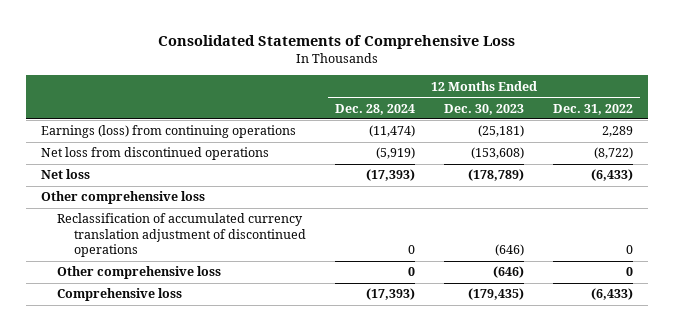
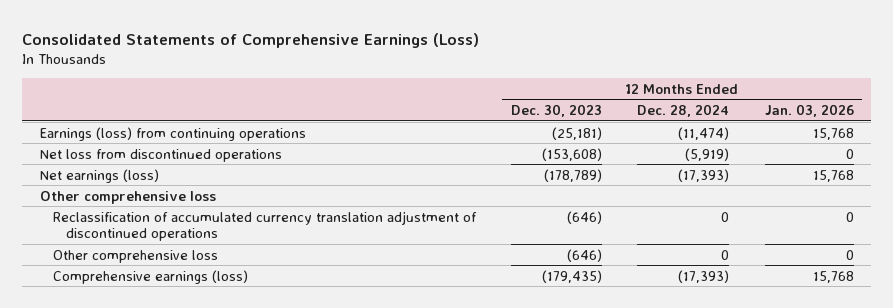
- Consolidated Statements of Comprehensive Loss
+ Consolidated Statements of Comprehensive Earnings (Loss)
- | 12 Months Ended Dec. 28, 2024 | 12 Months Ended Dec. 30, 2023 | 12 Months Ended Dec. 31, 2022
+ | 12 Months Ended Dec. 30, 2023 | 12 Months Ended Dec. 28, 2024 | 12 Months Ended Jan. 03, 2026
- Net loss | (17,393) | (178,789) | (6,433)
+ Net earnings (loss) | (178,789) | (17,393) | 15,768
- Comprehensive loss | (17,393) | (179,435) | (6,433)
+ Comprehensive earnings (loss) | (179,435) | (17,393) | 15,768

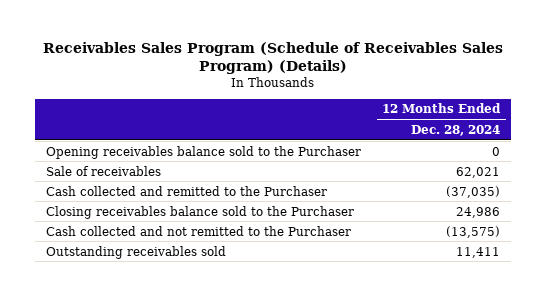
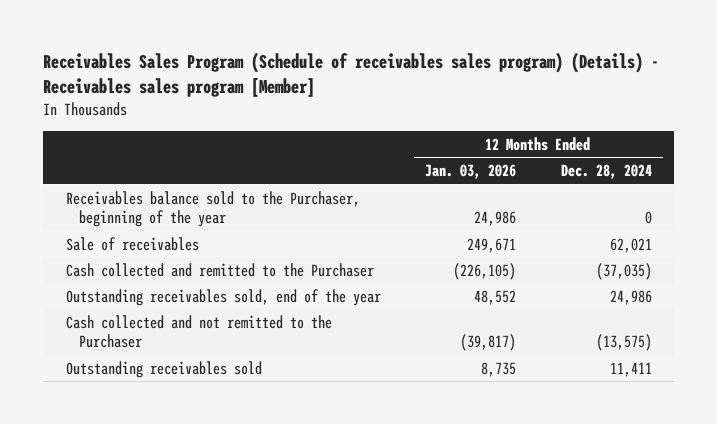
- Receivables Sales Program (Schedule of Receivables Sales Program) (Details)
+ Receivables Sales Program (Schedule of receivables sales program) (Details) - Receivables sales program [Member]
- | 12 Months Ended Dec. 28, 2024
+ | 12 Months Ended Jan. 03, 2026 | 12 Months Ended Dec. 28, 2024
- Opening receivables balance sold to the Purchaser | 0
+ Receivables balance sold to the Purchaser, beginning of the year | 24,986 | 0
- Closing receivables balance sold to the Purchaser | 24,986
+ Outstanding receivables sold, end of the year | 48,552 | 24,986

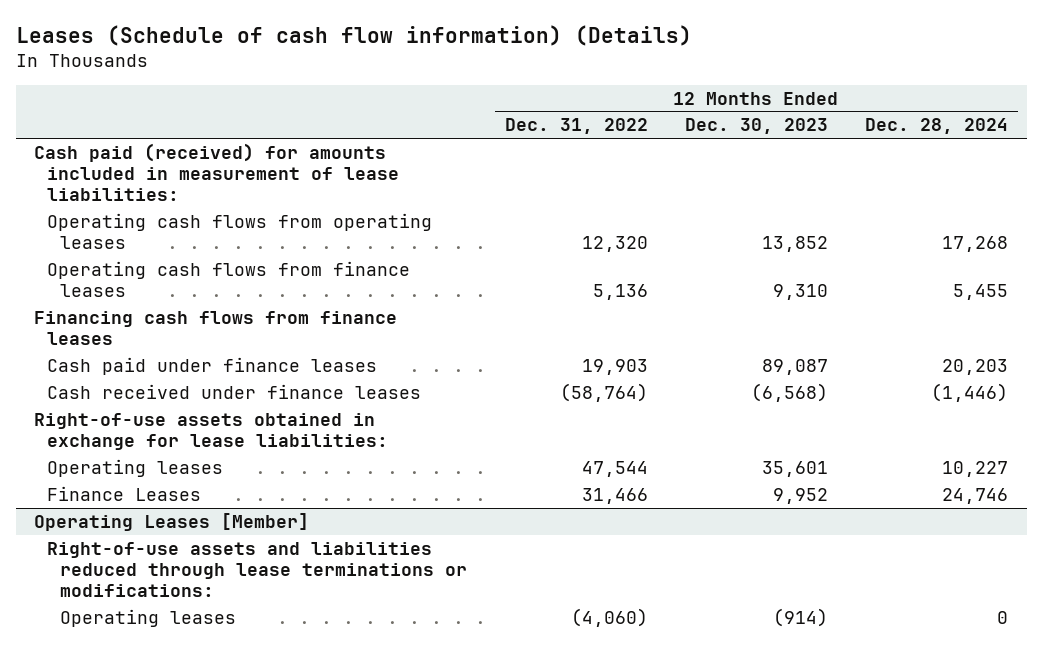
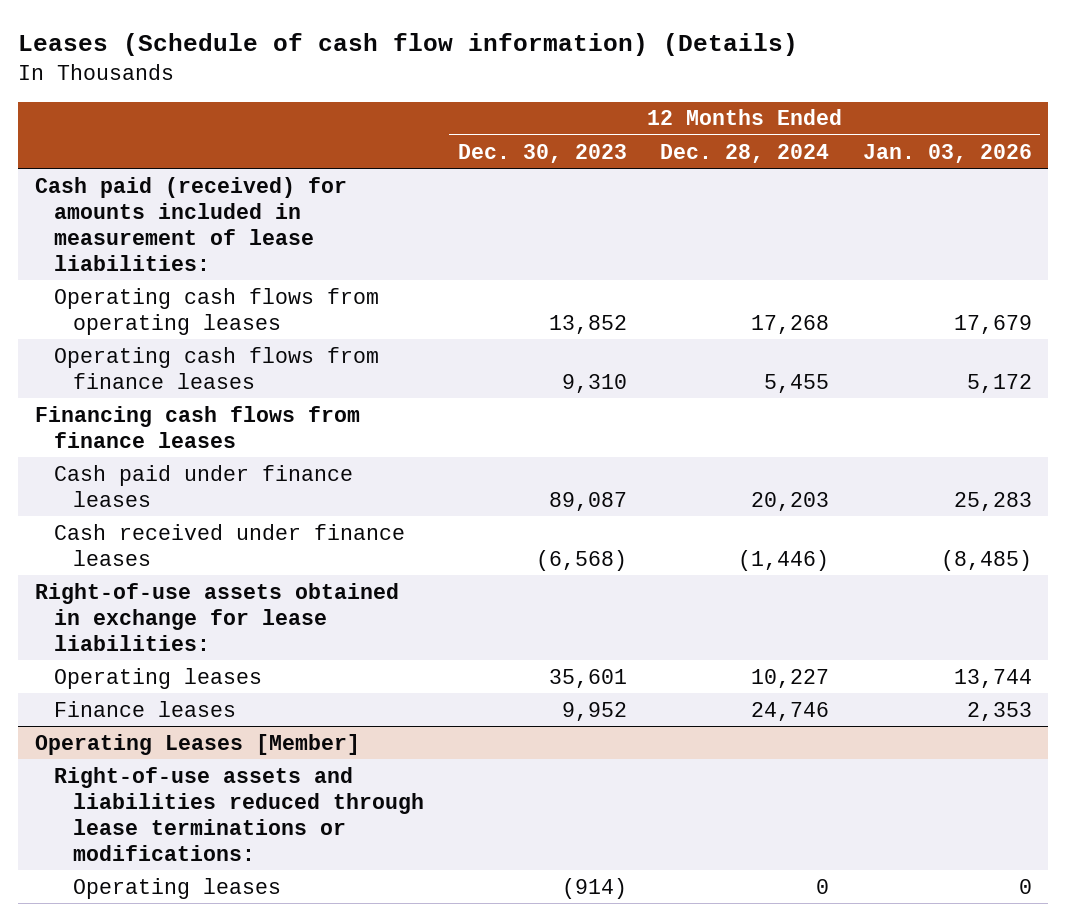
- | 12 Months Ended Dec. 31, 2022 | 12 Months Ended Dec. 30, 2023 | 12 Months Ended Dec. 28, 2024
+ | 12 Months Ended Dec. 30, 2023 | 12 Months Ended Dec. 28, 2024 | 12 Months Ended Jan. 03, 2026
- Finance Leases | 31,466 | 9,952 | 24,746
+ Finance leases | 9,952 | 24,746 | 2,353

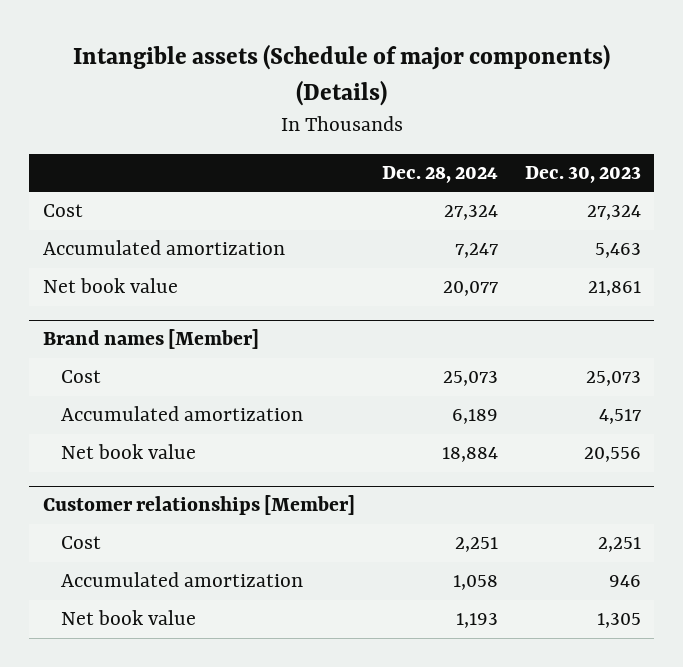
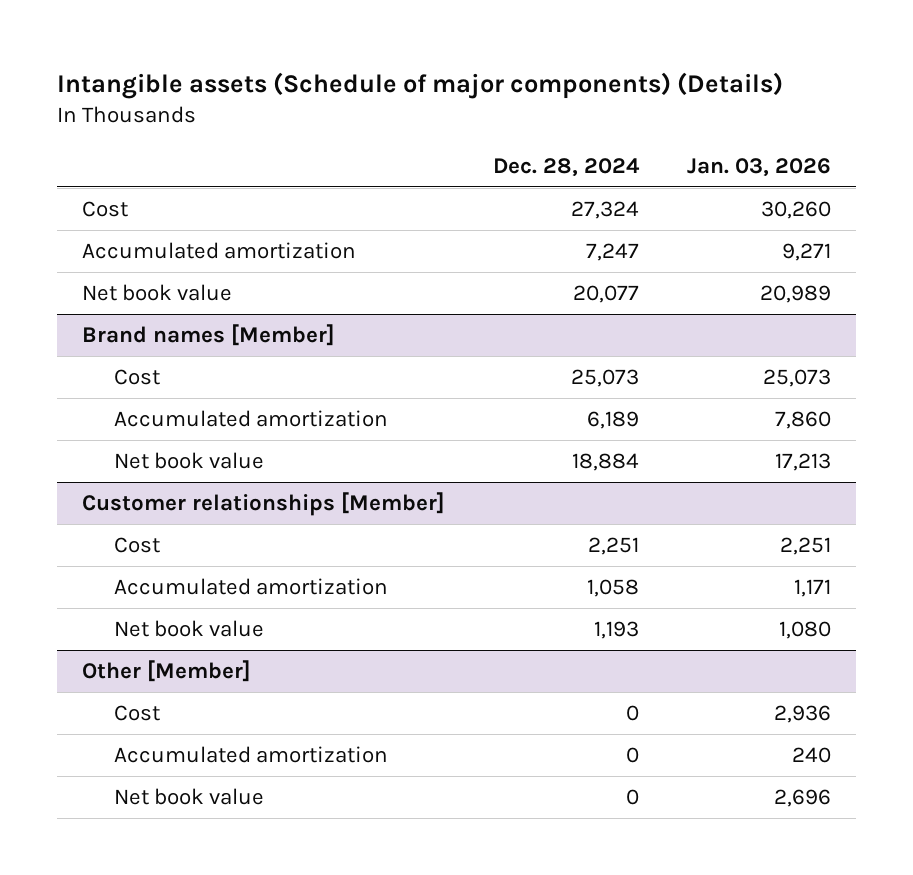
- | Dec. 28, 2024 | Dec. 30, 2023
+ | Dec. 28, 2024 | Jan. 03, 2026
+ Other [Member]
+ Cost | 0 | 2,936
+ Accumulated amortization | 0 | 240
+ Net book value | 0 | 2,696

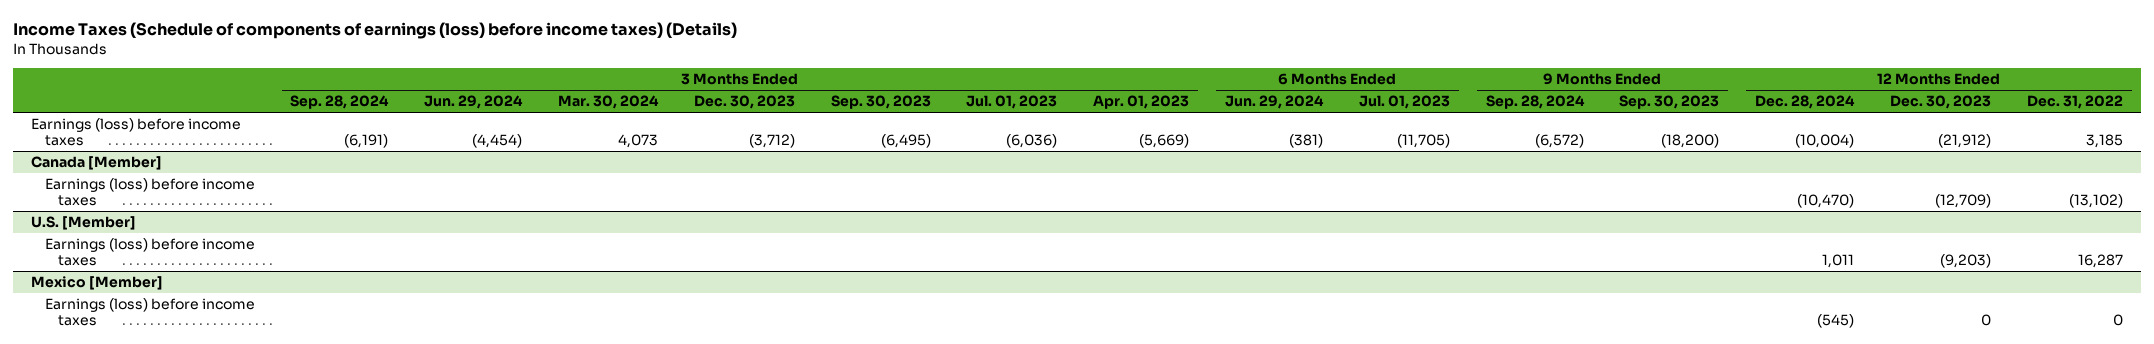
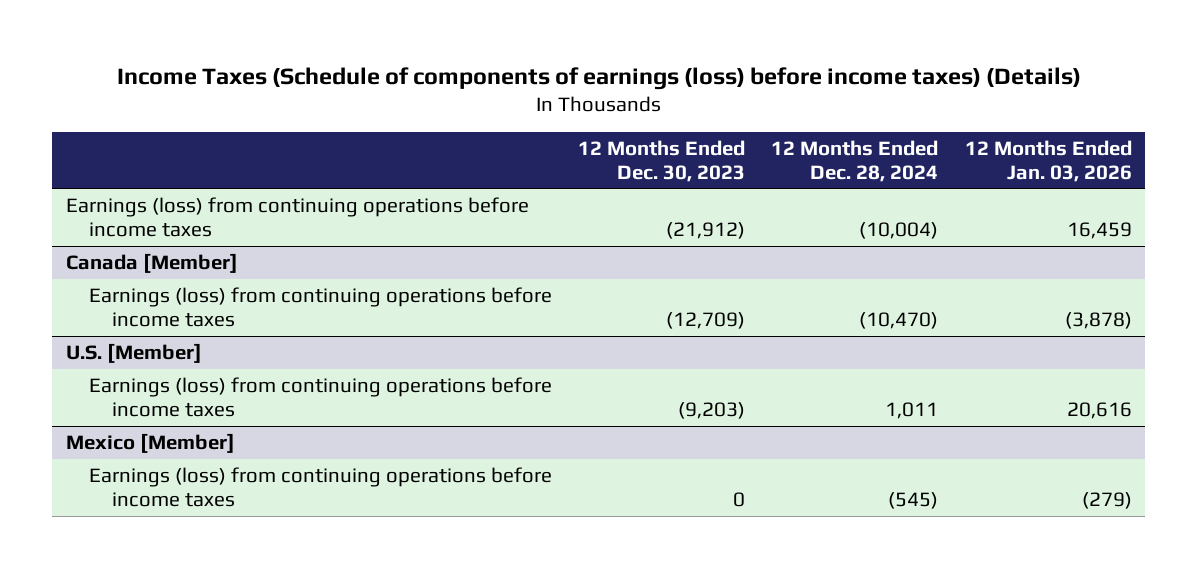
- | 3 Months Ended Sep. 28, 2024 | 3 Months Ended Jun. 29, 2024 | 3 Months Ended Mar. 30, 2024 | 3 Months Ended Dec. 30, 2023 | 3 Months Ended Sep. 30, 2023 | 3 Months Ended Jul. 01, 2023 | 3 Months Ended Apr. 01, 2023 | 6 Months Ended Jun. 29, 2024 | 6 Months Ended Jul. 01, 2023 | 9 Months Ended Sep. 28, 2024 | 9 Months Ended Sep. 30, 2023 | 12 Months Ended Dec. 28, 2024 | 12 Months Ended Dec. 30, 2023 | 12 Months Ended Dec. 31, 2022
+ | 12 Months Ended Dec. 30, 2023 | 12 Months Ended Dec. 28, 2024 | 12 Months Ended Jan. 03, 2026
- Earnings (loss) before income taxes | (6,191) | (4,454) | 4,073 | (3,712) | (6,495) | (6,036) | (5,669) | (381) | (11,705) | (6,572) | (18,200) | (10,004) | (21,912) | 3,185
+ Earnings (loss) from continuing operations before income taxes | (21,912) | (10,004) | 16,459
@ Canada [Member]
- Earnings (loss) before income taxes | | | | | | | | | | | | (10,470) | (12,709) | (13,102)
+ Earnings (loss) from continuing operations before income taxes | (12,709) | (10,470) | (3,878)
@ U.S. [Member]
- Earnings (loss) before income taxes | | | | | | | | | | | | 1,011 | (9,203) | 16,287
+ Earnings (loss) from continuing operations before income taxes | (9,203) | 1,011 | 20,616
@ Mexico [Member]
- Earnings (loss) before income taxes | | | | | | | | | | | | (545) | 0 | 0
+ Earnings (loss) from continuing operations before income taxes | 0 | (545) | (279)

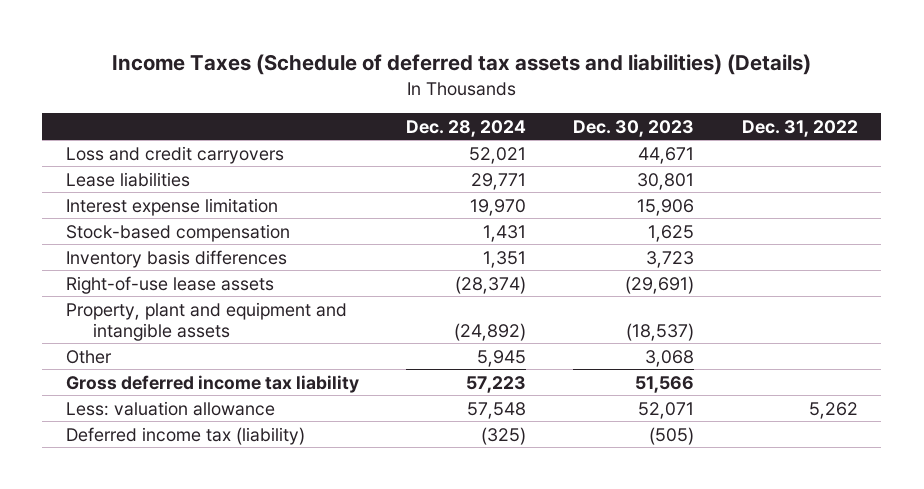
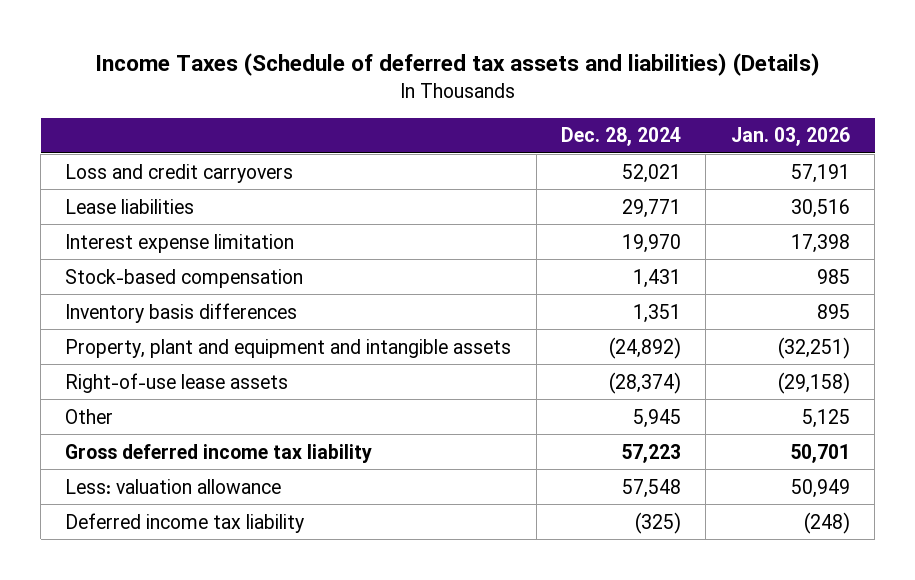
- | Dec. 28, 2024 | Dec. 30, 2023 | Dec. 31, 2022
+ | Dec. 28, 2024 | Jan. 03, 2026
moved down: Right-of-use lease assets | (28,374) | (29,158)
- Deferred income tax (liability) | (325) | (505) |
+ Deferred income tax liability | (325) | (248)

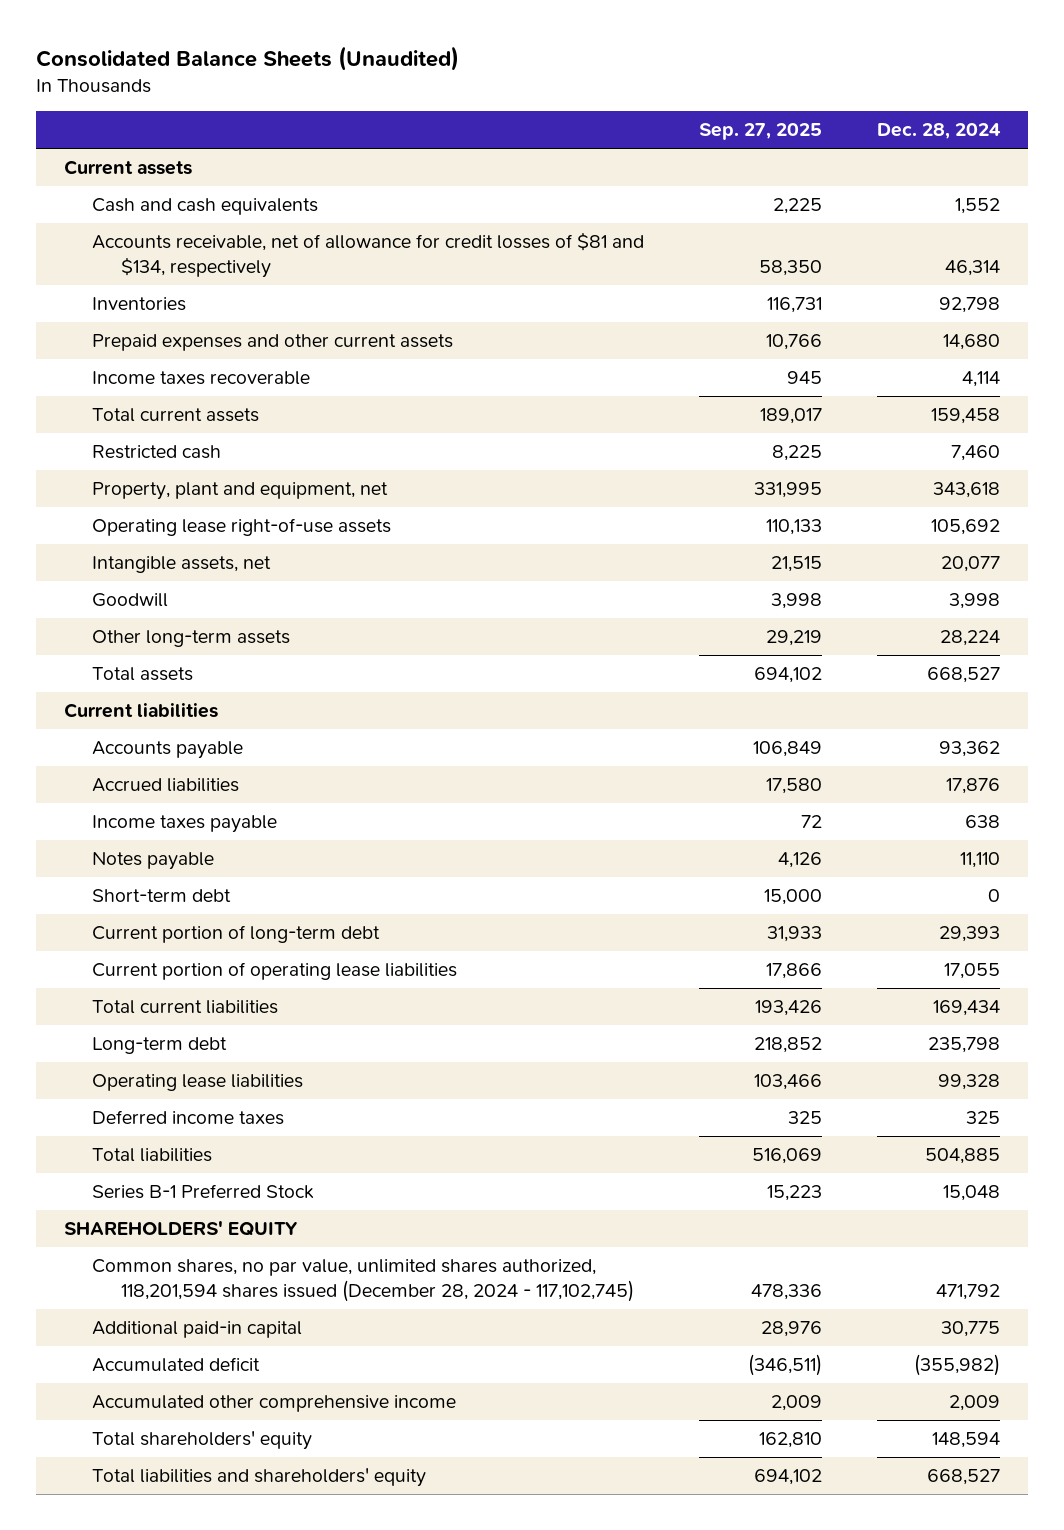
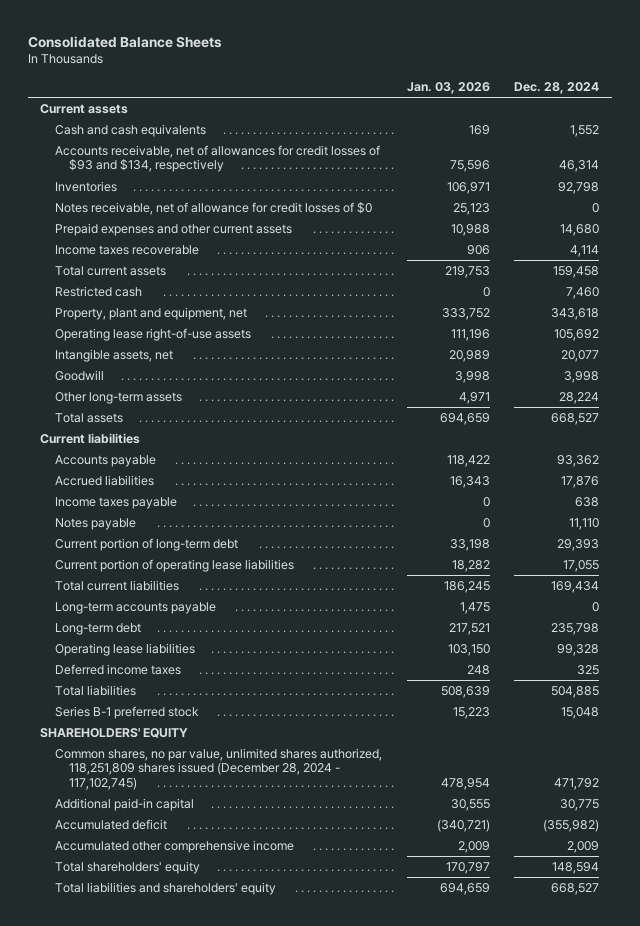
- Consolidated Balance Sheets (Unaudited)
+ Consolidated Balance Sheets
- | Sep. 27, 2025 | Dec. 28, 2024
+ | Jan. 03, 2026 | Dec. 28, 2024
- Accounts receivable, net of allowance for credit losses of $81 and $134, respectively | 58,350 | 46,314
+ Accounts receivable, net of allowances for credit losses of $93 and $134, respectively | 75,596 | 46,314
+ Notes receivable, net of allowance for credit losses of $0 | 25,123 | 0
- Short-term debt | 15,000 | 0
+ Long-term accounts payable | 1,475 | 0
- Series B-1 Preferred Stock | 15,223 | 15,048
+ Series B-1 preferred stock | 15,223 | 15,048
- Common shares, no par value, unlimited shares authorized, 118,201,594 shares issued (December 28, 2024 - 117,102,745) | 478,336 | 471,792
+ Common shares, no par value, unlimited shares authorized, 118,251,809 shares issued (December 28, 2024 - 117,102,745) | 478,954 | 471,792

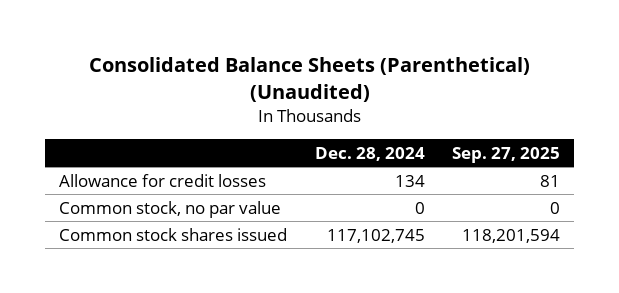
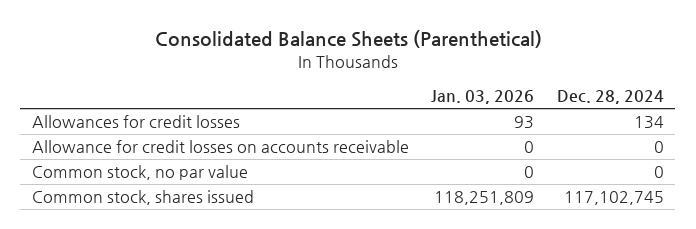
- Consolidated Balance Sheets (Parenthetical) (Unaudited)
+ Consolidated Balance Sheets (Parenthetical)
- | Dec. 28, 2024 | Sep. 27, 2025
+ | Jan. 03, 2026 | Dec. 28, 2024
- Allowance for credit losses | 134 | 81
+ Allowances for credit losses | 93 | 134
+ Allowance for credit losses on accounts receivable | 0 | 0
- Common stock shares issued | 117,102,745 | 118,201,594
+ Common stock, shares issued | 118,251,809 | 117,102,745

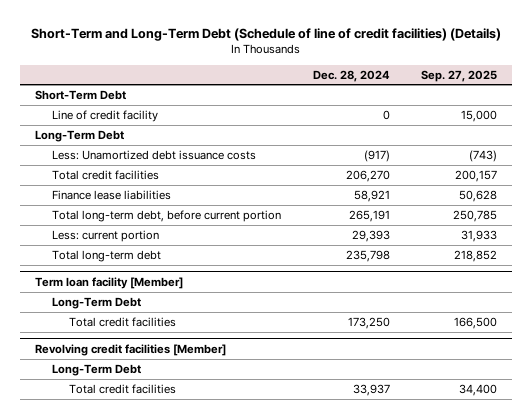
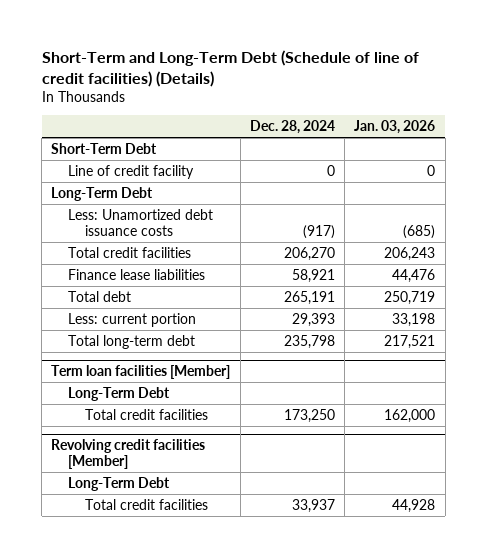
- | Dec. 28, 2024 | Sep. 27, 2025
+ | Dec. 28, 2024 | Jan. 03, 2026
- Total long-term debt, before current portion | 265,191 | 250,785
+ Total debt | 265,191 | 250,719
- Term loan facility [Member]
+ Term loan facilities [Member]

